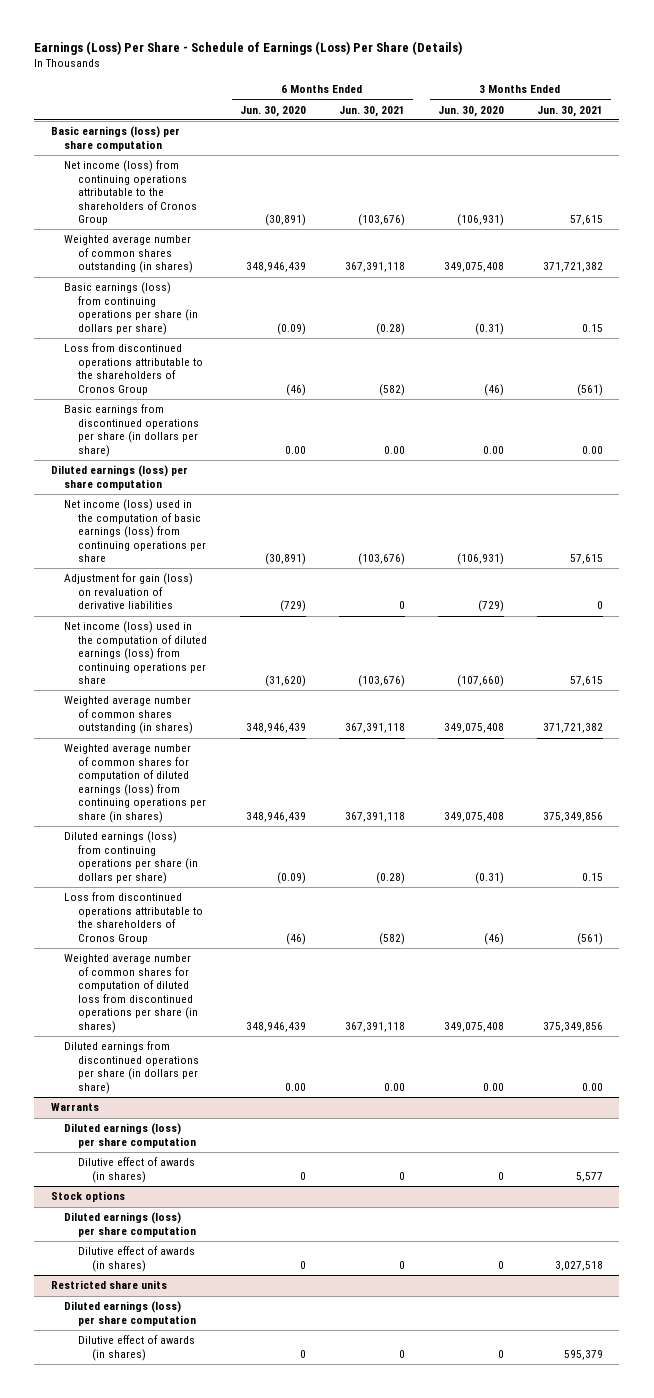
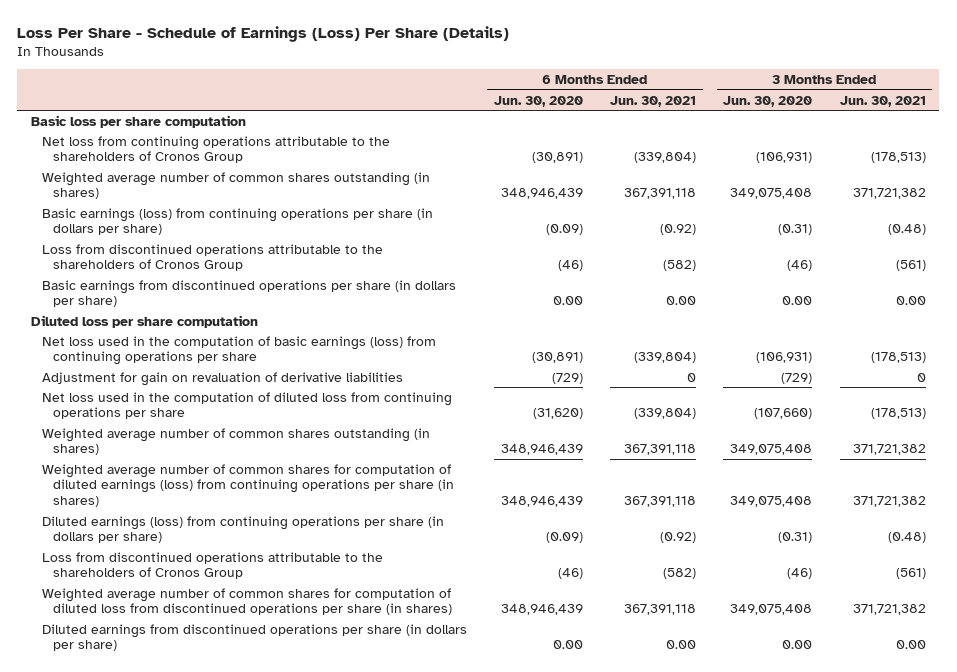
- Earnings (Loss) Per Share - Schedule of Earnings (Loss) Per Share (Details)
+ Loss Per Share - Schedule of Earnings (Loss) Per Share (Details)
- Basic earnings (loss) per share computation
- Net income (loss) from continuing operations attributable to the shareholders of Cronos Group | (30,891) | (103,676) | (106,931) | 57,615
+ Basic loss per share computation
+ Net loss from continuing operations attributable to the shareholders of Cronos Group | (30,891) | (339,804) | (106,931) | (178,513)
- Basic earnings (loss) from continuing operations per share (in dollars per share) | (0.09) | (0.28) | (0.31) | 0.15
+ Basic earnings (loss) from continuing operations per share (in dollars per share) | (0.09) | (0.92) | (0.31) | (0.48)
- Diluted earnings (loss) per share computation
- Net income (loss) used in the computation of basic earnings (loss) from continuing operations per share | (30,891) | (103,676) | (106,931) | 57,615
- Adjustment for gain (loss) on revaluation of derivative liabilities | (729) | 0 | (729) | 0
- Net income (loss) used in the computation of diluted earnings (loss) from continuing operations per share | (31,620) | (103,676) | (107,660) | 57,615
+ Diluted loss per share computation
+ Net loss used in the computation of basic earnings (loss) from continuing operations per share | (30,891) | (339,804) | (106,931) | (178,513)
+ Adjustment for gain on revaluation of derivative liabilities | (729) | 0 | (729) | 0
+ Net loss used in the computation of diluted loss from continuing operations per share | (31,620) | (339,804) | (107,660) | (178,513)
- Weighted average number of common shares for computation of diluted earnings (loss) from continuing operations per share (in shares) | 348,946,439 | 367,391,118 | 349,075,408 | 375,349,856
- Diluted earnings (loss) from continuing operations per share (in dollars per share) | (0.09) | (0.28) | (0.31) | 0.15
+ Weighted average number of common shares for computation of diluted earnings (loss) from continuing operations per share (in shares) | 348,946,439 | 367,391,118 | 349,075,408 | 371,721,382
+ Diluted earnings (loss) from continuing operations per share (in dollars per share) | (0.09) | (0.92) | (0.31) | (0.48)
- Weighted average number of common shares for computation of diluted loss from discontinued operations per share (in shares) | 348,946,439 | 367,391,118 | 349,075,408 | 375,349,856
+ Weighted average number of common shares for computation of diluted loss from discontinued operations per share (in shares) | 348,946,439 | 367,391,118 | 349,075,408 | 371,721,382
- Warrants
- Diluted earnings (loss) per share computation
- Dilutive effect of awards (in shares) | 0 | 0 | 0 | 5,577
- Stock options
- Diluted earnings (loss) per share computation
- Dilutive effect of awards (in shares) | 0 | 0 | 0 | 3,027,518
- Restricted share units
- Diluted earnings (loss) per share computation
- Dilutive effect of awards (in shares) | 0 | 0 | 0 | 595,379

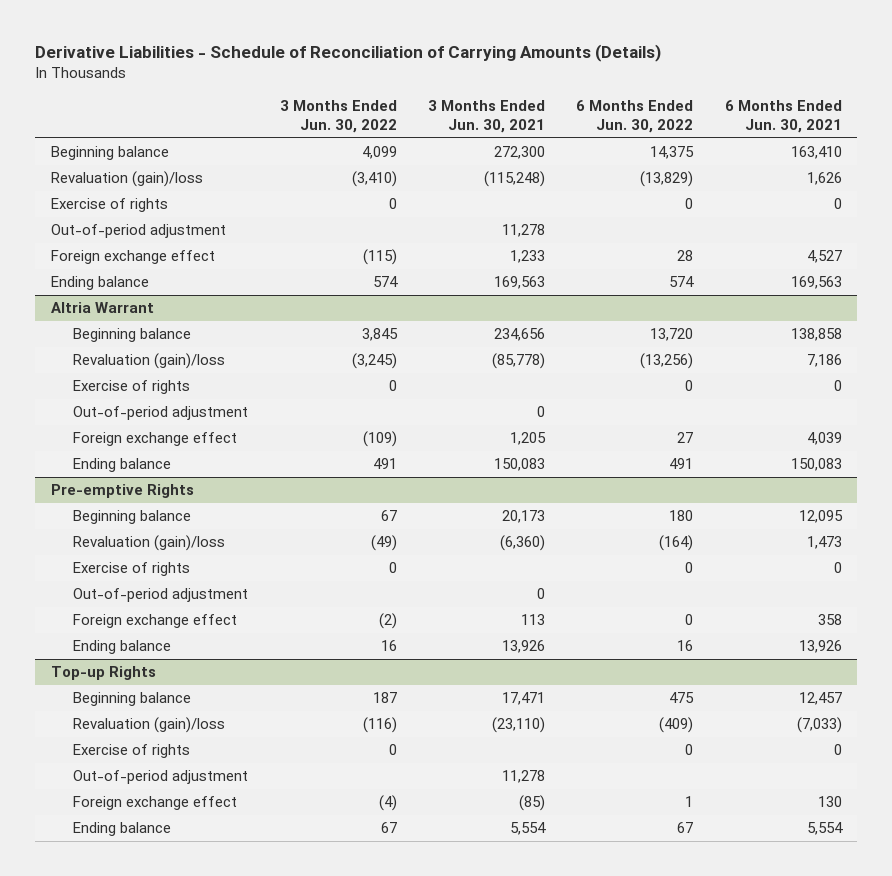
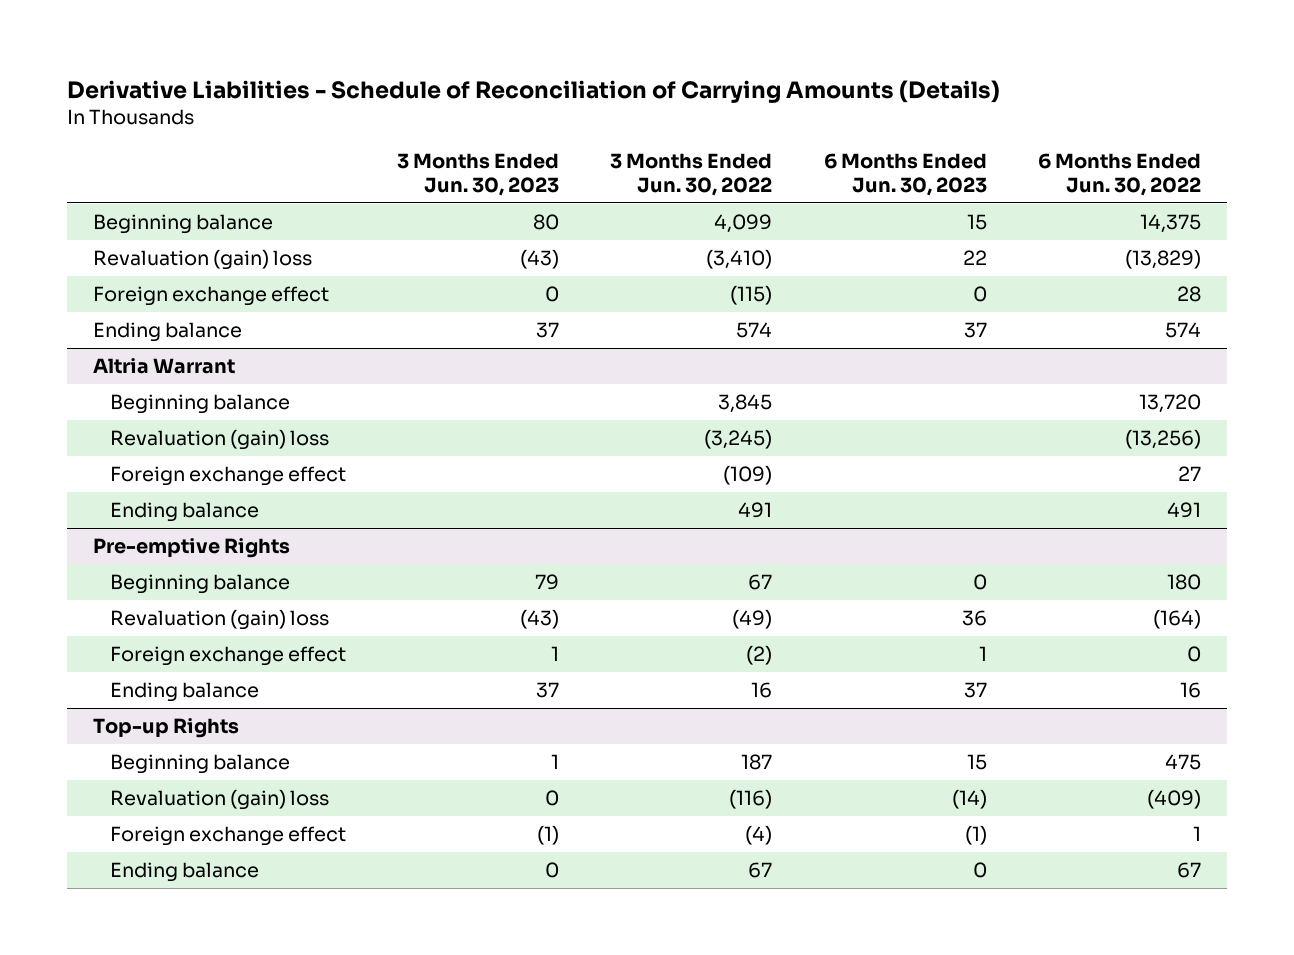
- | 3 Months Ended Jun. 30, 2022 | 3 Months Ended Jun. 30, 2021 | 6 Months Ended Jun. 30, 2022 | 6 Months Ended Jun. 30, 2021
+ | 3 Months Ended Jun. 30, 2023 | 3 Months Ended Jun. 30, 2022 | 6 Months Ended Jun. 30, 2023 | 6 Months Ended Jun. 30, 2022
- Revaluation (gain)/loss | (3,410) | (115,248) | (13,829) | 1,626
- Exercise of rights | 0 | | 0 | 0
- Out-of-period adjustment | | 11,278 | |
+ Revaluation (gain) loss | (43) | (3,410) | 22 | (13,829)
@ Altria Warrant
- Revaluation (gain)/loss | (3,245) | (85,778) | (13,256) | 7,186
- Exercise of rights | 0 | | 0 | 0
- Out-of-period adjustment | | 0 | |
+ Revaluation (gain) loss | | (3,245) | | (13,256)
@ Pre-emptive Rights
- Revaluation (gain)/loss | (49) | (6,360) | (164) | 1,473
- Exercise of rights | 0 | | 0 | 0
- Out-of-period adjustment | | 0 | |
+ Revaluation (gain) loss | (43) | (49) | 36 | (164)
@ Top-up Rights
- Revaluation (gain)/loss | (116) | (23,110) | (409) | (7,033)
- Exercise of rights | 0 | | 0 | 0
- Out-of-period adjustment | | 11,278 | |
+ Revaluation (gain) loss | 0 | (116) | (14) | (409)

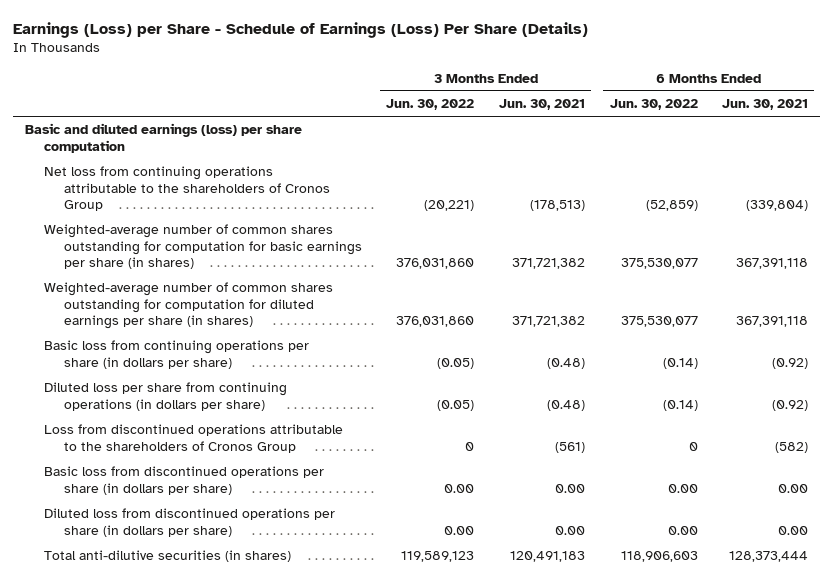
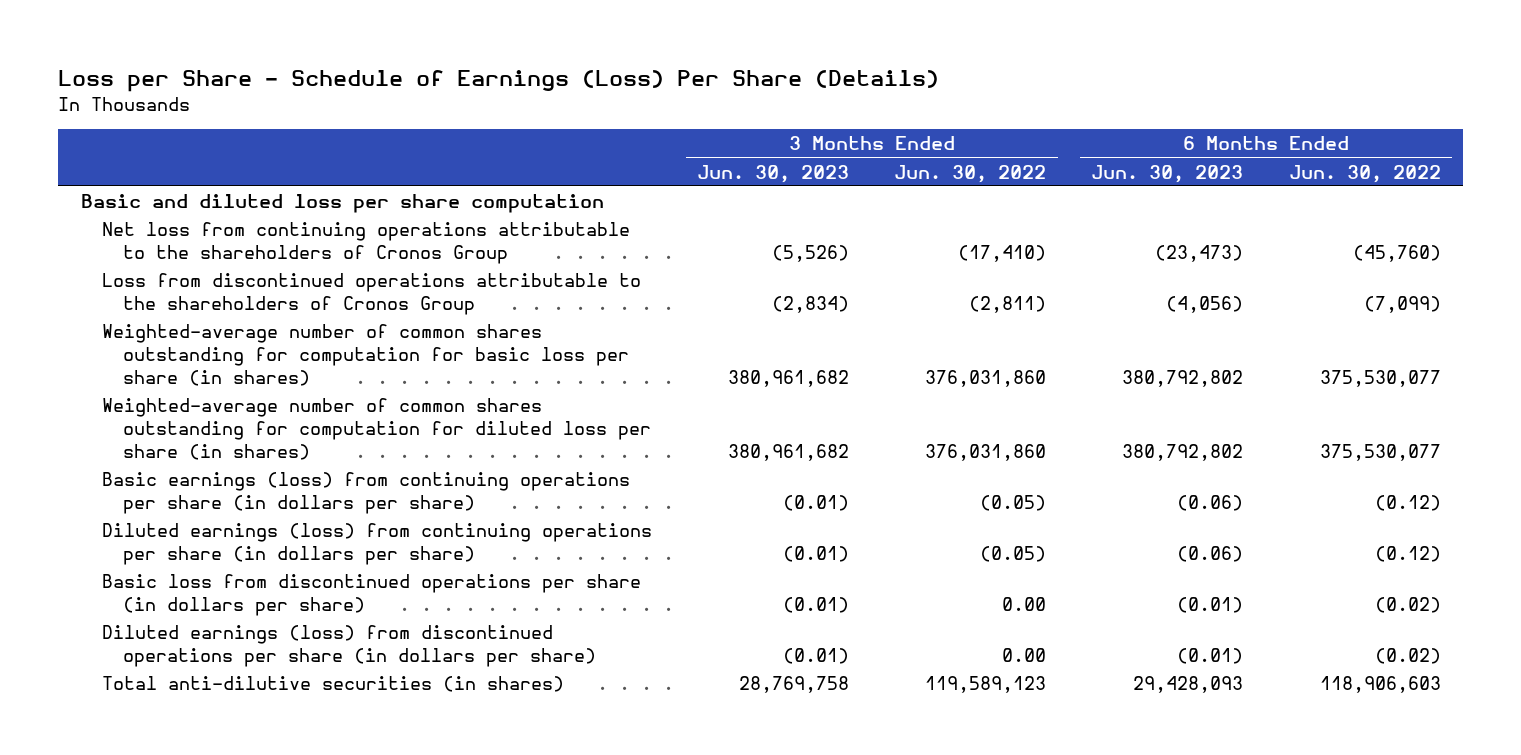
- Earnings (Loss) per Share - Schedule of Earnings (Loss) Per Share (Details)
+ Loss per Share - Schedule of Earnings (Loss) Per Share (Details)
- | 3 Months Ended Jun. 30, 2022 | 3 Months Ended Jun. 30, 2021 | 6 Months Ended Jun. 30, 2022 | 6 Months Ended Jun. 30, 2021
+ | 3 Months Ended Jun. 30, 2023 | 3 Months Ended Jun. 30, 2022 | 6 Months Ended Jun. 30, 2023 | 6 Months Ended Jun. 30, 2022
- Basic and diluted earnings (loss) per share computation
- Net loss from continuing operations attributable to the shareholders of Cronos Group | (20,221) | (178,513) | (52,859) | (339,804)
- Weighted-average number of common shares outstanding for computation for basic earnings per share (in shares) | 376,031,860 | 371,721,382 | 375,530,077 | 367,391,118
- Weighted-average number of common shares outstanding for computation for diluted earnings per share (in shares) | 376,031,860 | 371,721,382 | 375,530,077 | 367,391,118
- Basic loss from continuing operations per share (in dollars per share) | (0.05) | (0.48) | (0.14) | (0.92)
- Diluted loss per share from continuing operations (in dollars per share) | (0.05) | (0.48) | (0.14) | (0.92)
- Loss from discontinued operations attributable to the shareholders of Cronos Group | 0 | (561) | 0 | (582)
- Basic loss from discontinued operations per share (in dollars per share) | 0.00 | 0.00 | 0.00 | 0.00
- Diluted loss from discontinued operations per share (in dollars per share) | 0.00 | 0.00 | 0.00 | 0.00
+ Basic and diluted loss per share computation
+ Net loss from continuing operations attributable to the shareholders of Cronos Group | (5,526) | (17,410) | (23,473) | (45,760)
+ Loss from discontinued operations attributable to the shareholders of Cronos Group | (2,834) | (2,811) | (4,056) | (7,099)
+ Weighted-average number of common shares outstanding for computation for basic loss per share (in shares) | 380,961,682 | 376,031,860 | 380,792,802 | 375,530,077
+ Weighted-average number of common shares outstanding for computation for diluted loss per share (in shares) | 380,961,682 | 376,031,860 | 380,792,802 | 375,530,077
+ Basic earnings (loss) from continuing operations per share (in dollars per share) | (0.01) | (0.05) | (0.06) | (0.12)
+ Diluted earnings (loss) from continuing operations per share (in dollars per share) | (0.01) | (0.05) | (0.06) | (0.12)
+ Basic loss from discontinued operations per share (in dollars per share) | (0.01) | 0.00 | (0.01) | (0.02)
+ Diluted earnings (loss) from discontinued operations per share (in dollars per share) | (0.01) | 0.00 | (0.01) | (0.02)

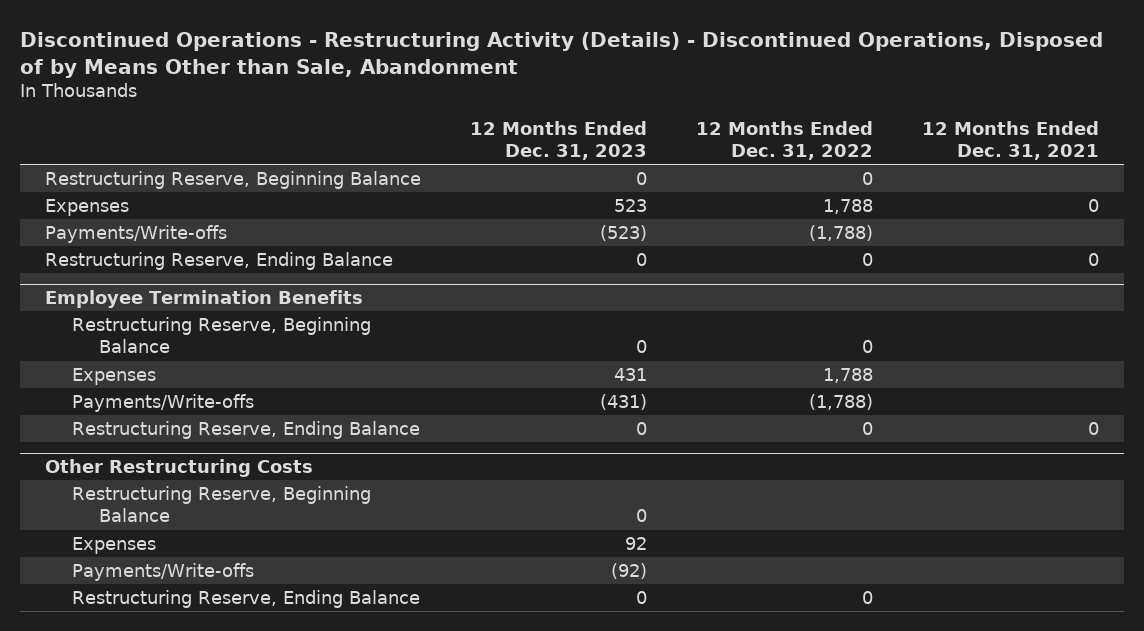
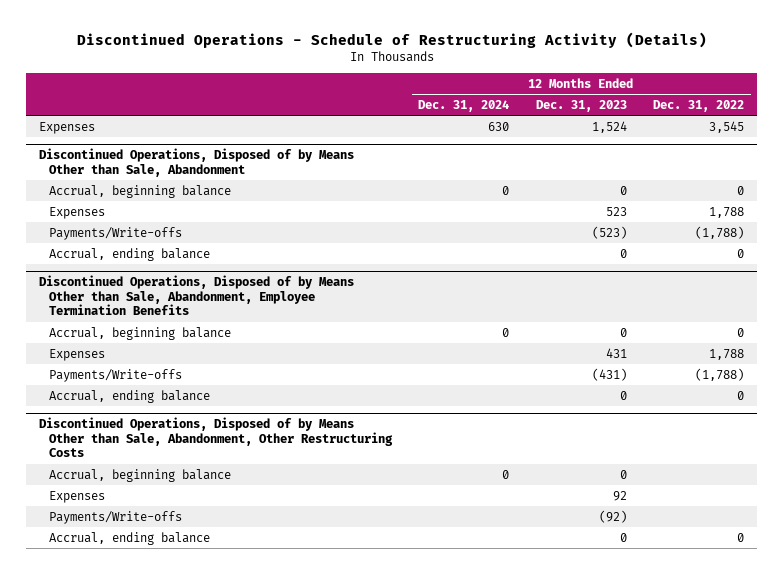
- Discontinued Operations - Restructuring Activity (Details) - Discontinued Operations, Disposed of by Means Other than Sale, Abandonment
+ Discontinued Operations - Schedule of Restructuring Activity (Details)
- | 12 Months Ended Dec. 31, 2023 | 12 Months Ended Dec. 31, 2022 | 12 Months Ended Dec. 31, 2021
+ | 12 Months Ended Dec. 31, 2024 | 12 Months Ended Dec. 31, 2023 | 12 Months Ended Dec. 31, 2022
- Restructuring Reserve, Beginning Balance | 0 | 0 |
+ Expenses | 630 | 1,524 | 3,545
+ Discontinued Operations, Disposed of by Means Other than Sale, Abandonment
+ Accrual, beginning balance | 0 | 0 | 0
- Restructuring Reserve, Ending Balance | 0 | 0 | 0
- Employee Termination Benefits
- Restructuring Reserve, Beginning Balance | 0 | 0 |
+ Accrual, ending balance | | 0 | 0
+ Discontinued Operations, Disposed of by Means Other than Sale, Abandonment, Employee Termination Benefits
+ Accrual, beginning balance | 0 | 0 | 0
- Restructuring Reserve, Ending Balance | 0 | 0 | 0
- Other Restructuring Costs
- Restructuring Reserve, Beginning Balance | 0 | |
+ Accrual, ending balance | | 0 | 0
+ Discontinued Operations, Disposed of by Means Other than Sale, Abandonment, Other Restructuring Costs
+ Accrual, beginning balance | 0 | 0 |
- Restructuring Reserve, Ending Balance | 0 | 0 |
+ Accrual, ending balance | | 0 | 0

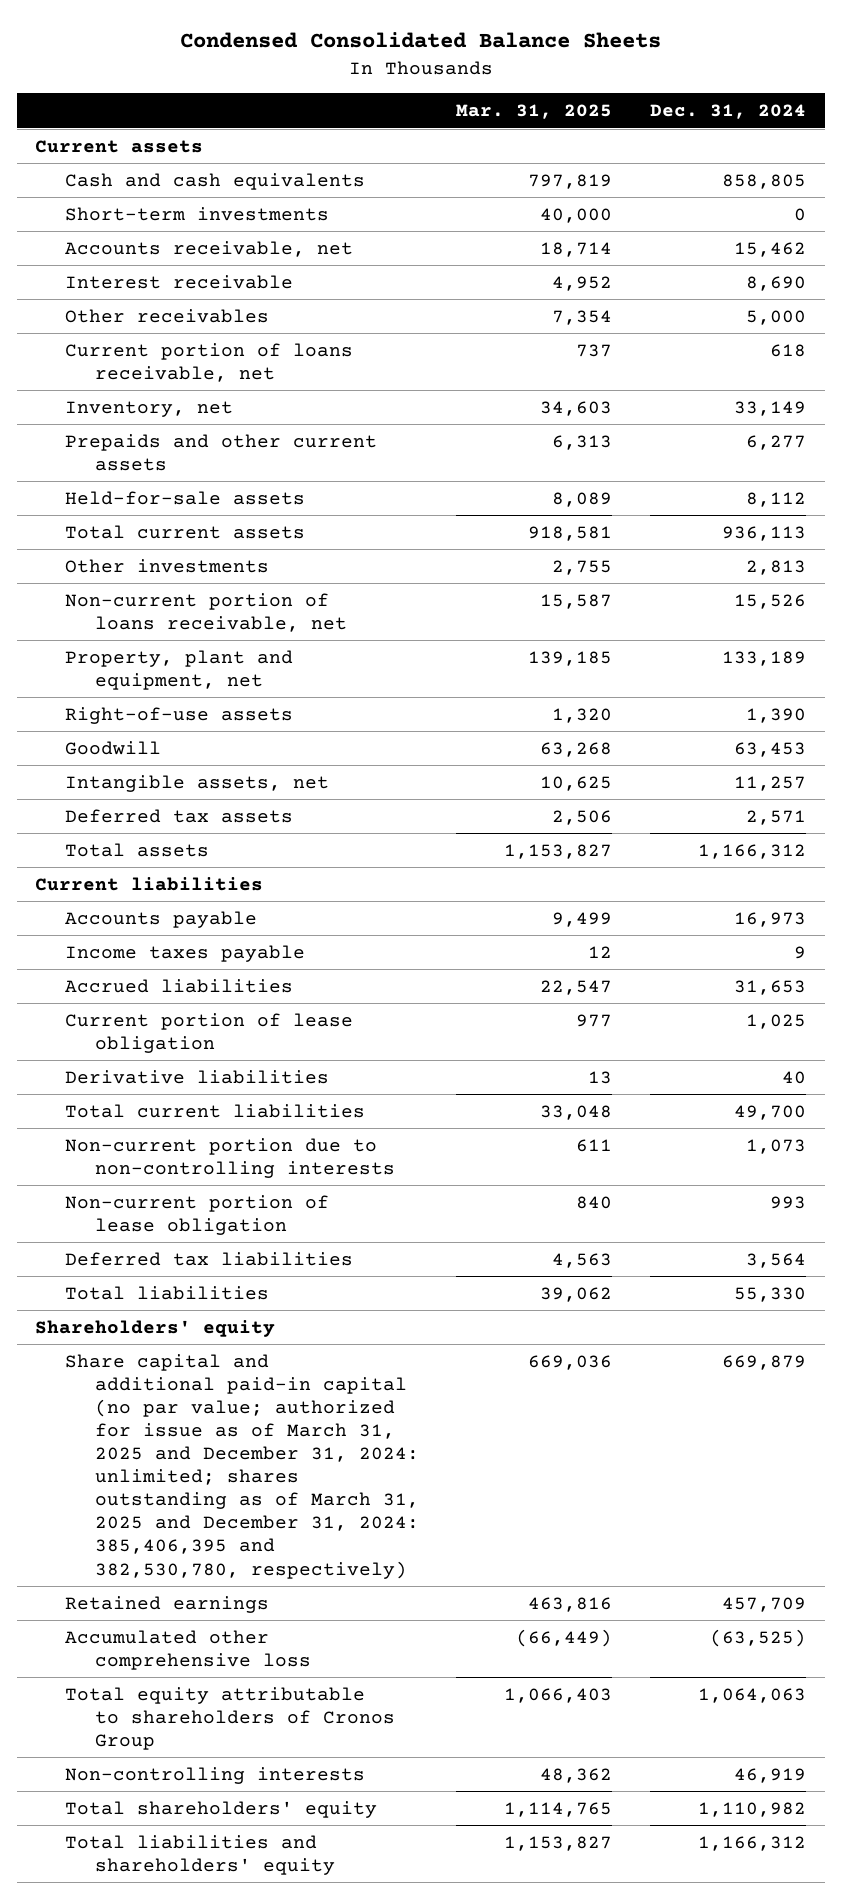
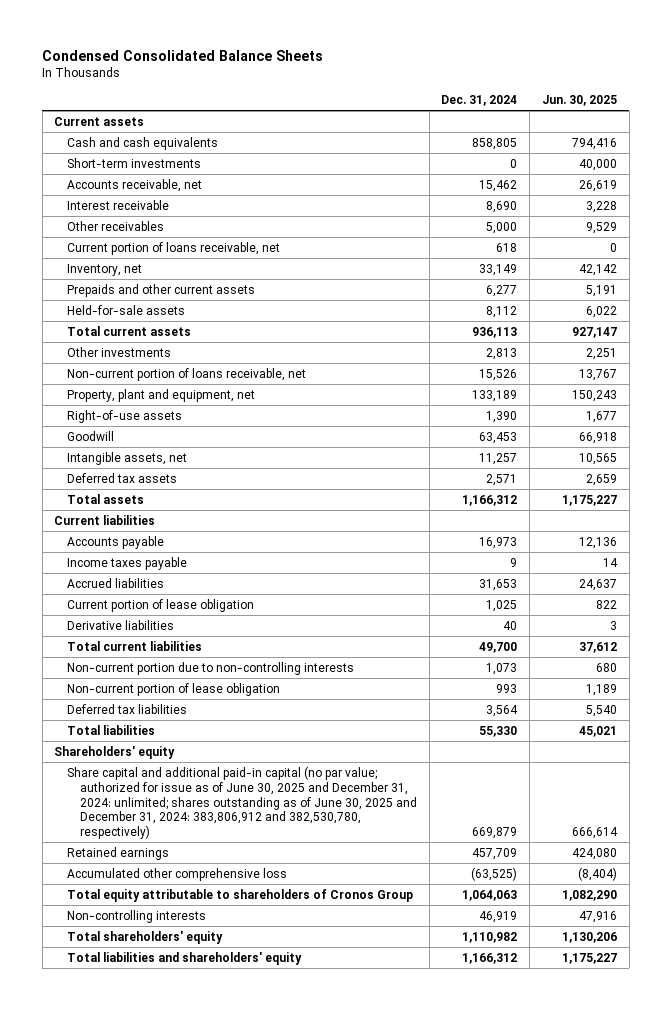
- | Mar. 31, 2025 | Dec. 31, 2024
+ | Dec. 31, 2024 | Jun. 30, 2025
- Share capital and additional paid-in capital (no par value; authorized for issue as of March 31, 2025 and December 31, 2024: unlimited; shares outstanding as of March 31, 2025 and December 31, 2024: 385,406,395 and 382,530,780, respectively) | 669,036 | 669,879
+ Share capital and additional paid-in capital (no par value; authorized for issue as of June 30, 2025 and December 31, 2024: unlimited; shares outstanding as of June 30, 2025 and December 31, 2024: 383,806,912 and 382,530,780, respectively) | 669,879 | 666,614

